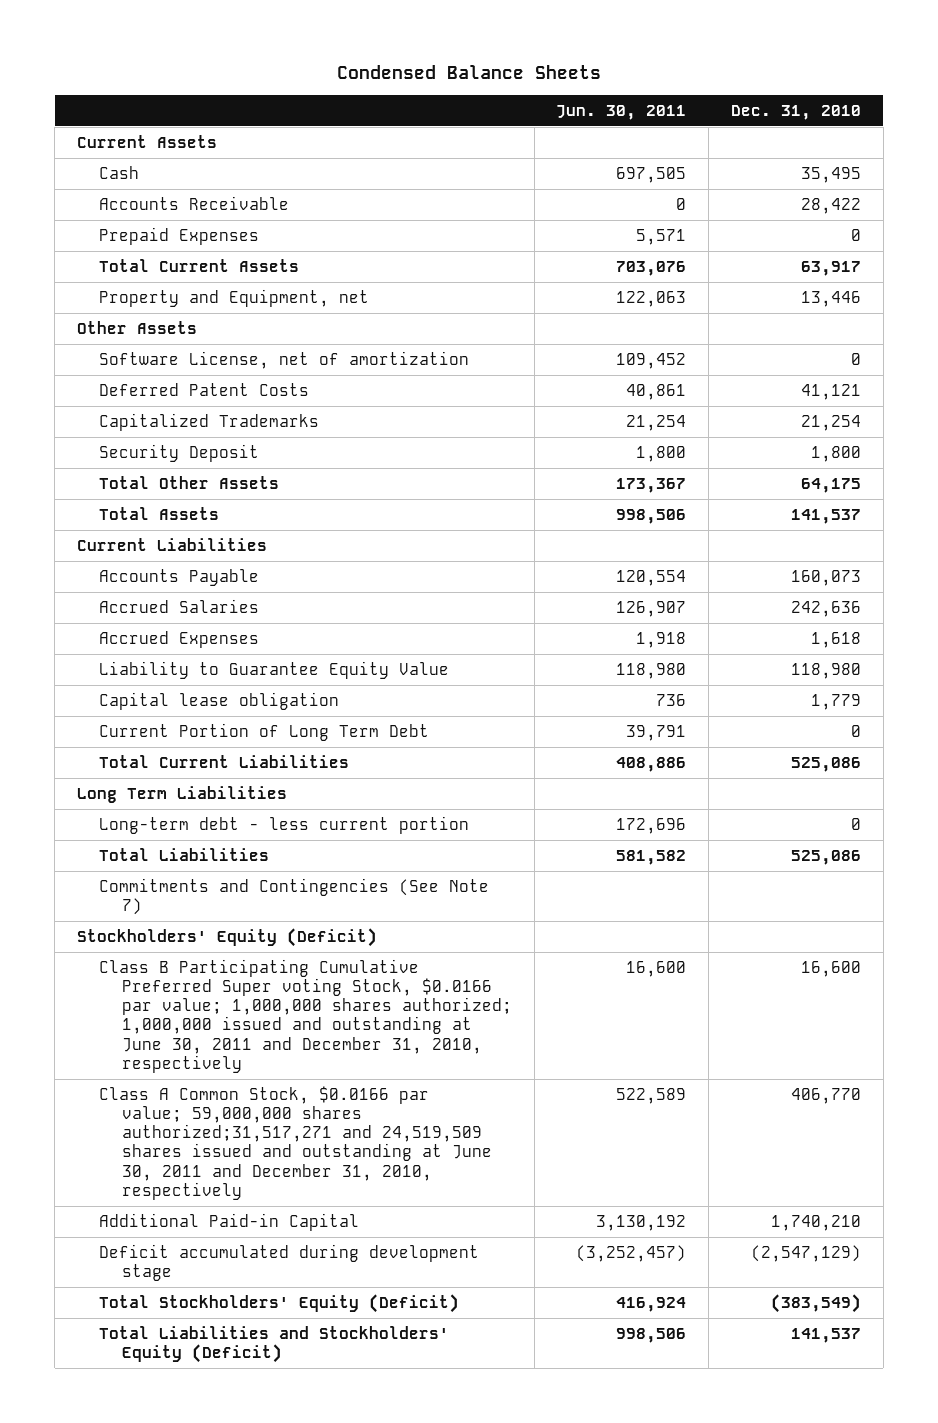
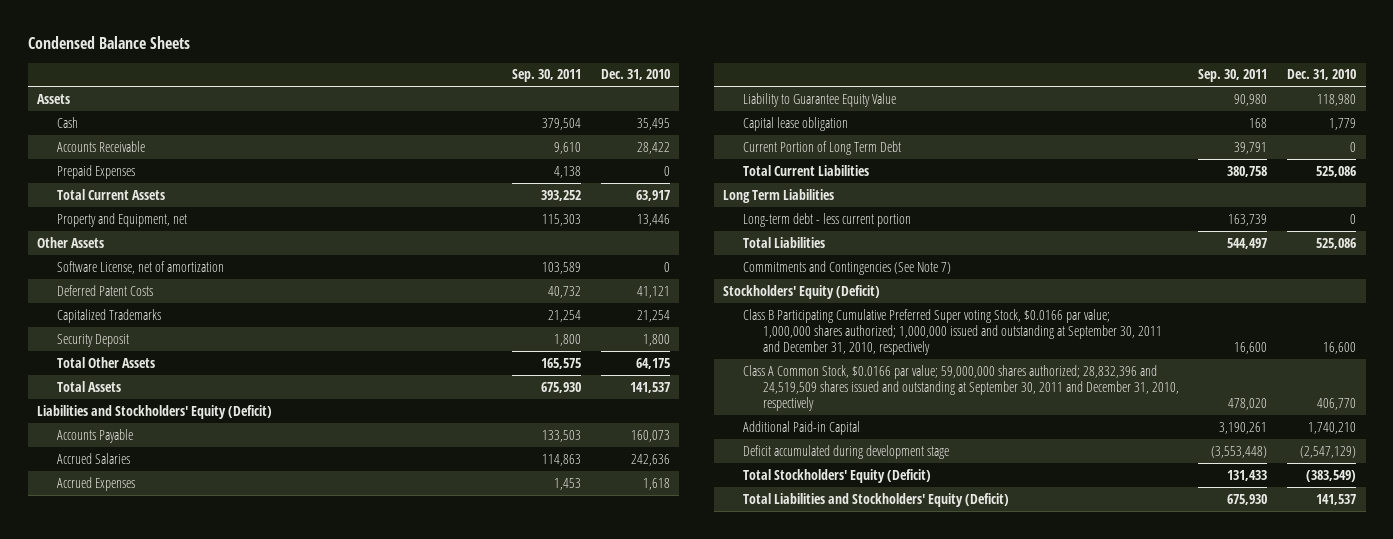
- | Jun. 30, 2011 | Dec. 31, 2010
+ | Sep. 30, 2011 | Dec. 31, 2010
- Current Assets
+ Assets
- Current Liabilities
+ Liabilities and Stockholders' Equity (Deficit)
- Class B Participating Cumulative Preferred Super voting Stock, $0.0166 par value; 1,000,000 shares authorized; 1,000,000 issued and outstanding at June 30, 2011 and December 31, 2010, respectively | 16,600 | 16,600
- Class A Common Stock, $0.0166 par value; 59,000,000 shares authorized;31,517,271 and 24,519,509 shares issued and outstanding at June 30, 2011 and December 31, 2010, respectively | 522,589 | 406,770
+ Class B Participating Cumulative Preferred Super voting Stock, $0.0166 par value; 1,000,000 shares authorized; 1,000,000 issued and outstanding at September 30, 2011 and December 31, 2010, respectively | 16,600 | 16,600
+ Class A Common Stock, $0.0166 par value; 59,000,000 shares authorized; 28,832,396 and 24,519,509 shares issued and outstanding at September 30, 2011 and December 31, 2010, respectively | 478,020 | 406,770

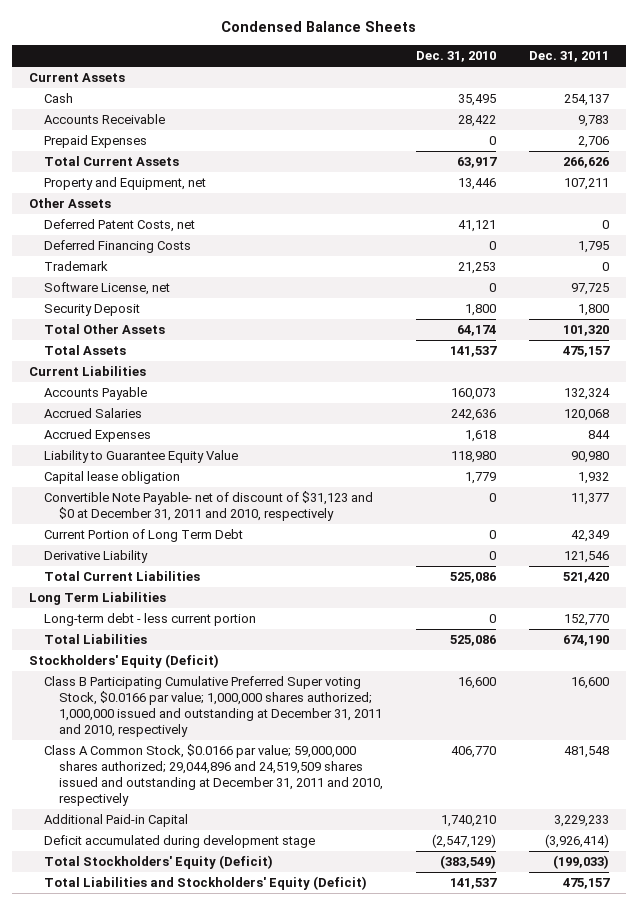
- | Sep. 30, 2011 | Dec. 31, 2010
+ | Dec. 31, 2010 | Dec. 31, 2011
- Assets
+ Current Assets
- Software License, net of amortization | 103,589 | 0
- Deferred Patent Costs | 40,732 | 41,121
- Capitalized Trademarks | 21,254 | 21,254
+ Deferred Patent Costs, net | 41,121 | 0
+ Deferred Financing Costs | 0 | 1,795
+ Trademark | 21,253 | 0
+ Software License, net | 0 | 97,725
- Total Other Assets | 165,575 | 64,175
+ Total Other Assets | 64,174 | 101,320
- Liabilities and Stockholders' Equity (Deficit)
+ Current Liabilities
+ Convertible Note Payable- net of discount of $31,123 and $0 at December 31, 2011 and 2010, respectively | 0 | 11,377
+ Derivative Liability | 0 | 121,546
- Commitments and Contingencies (See Note 7)
- Class B Participating Cumulative Preferred Super voting Stock, $0.0166 par value; 1,000,000 shares authorized; 1,000,000 issued and outstanding at September 30, 2011 and December 31, 2010, respectively | 16,600 | 16,600
- Class A Common Stock, $0.0166 par value; 59,000,000 shares authorized; 28,832,396 and 24,519,509 shares issued and outstanding at September 30, 2011 and December 31, 2010, respectively | 478,020 | 406,770
+ Class B Participating Cumulative Preferred Super voting Stock, $0.0166 par value; 1,000,000 shares authorized; 1,000,000 issued and outstanding at December 31, 2011 and 2010, respectively | 16,600 | 16,600
+ Class A Common Stock, $0.0166 par value; 59,000,000 shares authorized; 29,044,896 and 24,519,509 shares issued and outstanding at December 31, 2011 and 2010, respectively | 406,770 | 481,548

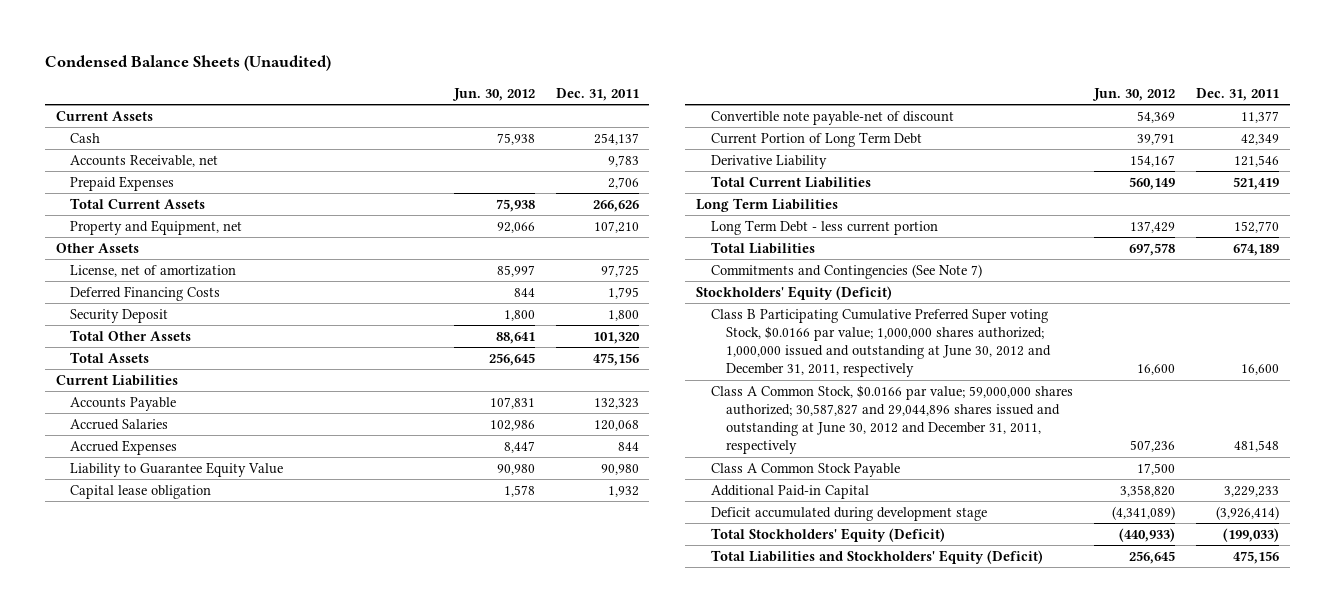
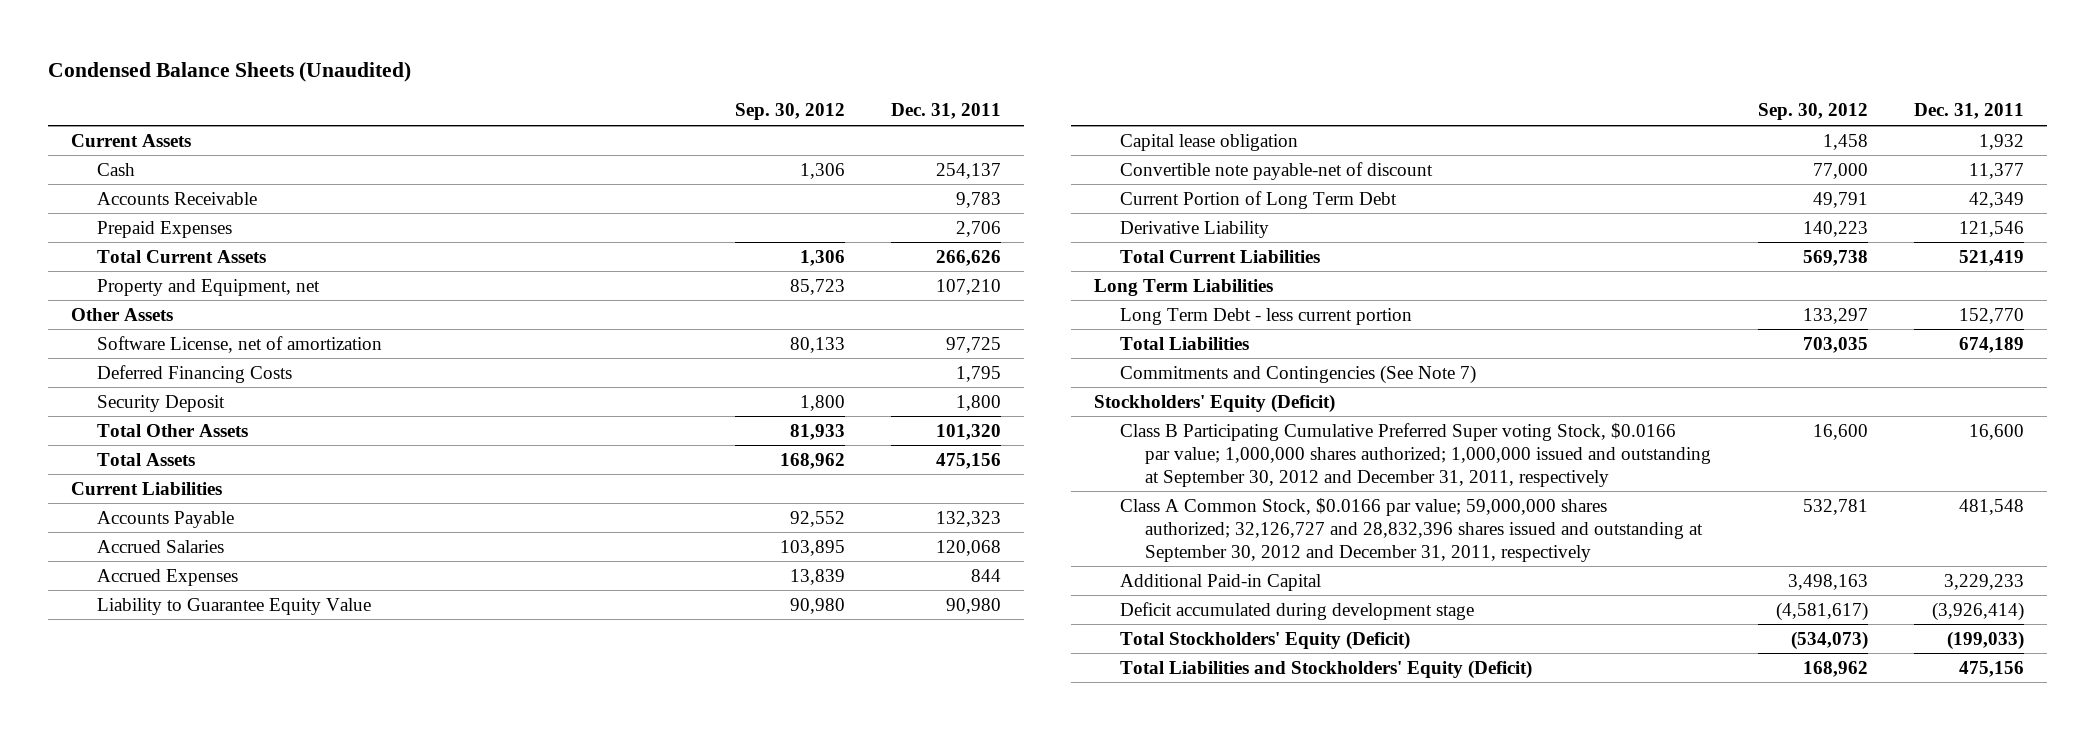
- | Jun. 30, 2012 | Dec. 31, 2011
+ | Sep. 30, 2012 | Dec. 31, 2011
- Accounts Receivable, net | | 9,783
+ Accounts Receivable | | 9,783
- License, net of amortization | 85,997 | 97,725
+ Software License, net of amortization | 80,133 | 97,725
- Class B Participating Cumulative Preferred Super voting Stock, $0.0166 par value; 1,000,000 shares authorized; 1,000,000 issued and outstanding at June 30, 2012 and December 31, 2011, respectively | 16,600 | 16,600
- Class A Common Stock, $0.0166 par value; 59,000,000 shares authorized; 30,587,827 and 29,044,896 shares issued and outstanding at June 30, 2012 and December 31, 2011, respectively | 507,236 | 481,548
- Class A Common Stock Payable | 17,500 |
+ Class B Participating Cumulative Preferred Super voting Stock, $0.0166 par value; 1,000,000 shares authorized; 1,000,000 issued and outstanding at September 30, 2012 and December 31, 2011, respectively | 16,600 | 16,600
+ Class A Common Stock, $0.0166 par value; 59,000,000 shares authorized; 32,126,727 and 28,832,396 shares issued and outstanding at September 30, 2012 and December 31, 2011, respectively | 532,781 | 481,548

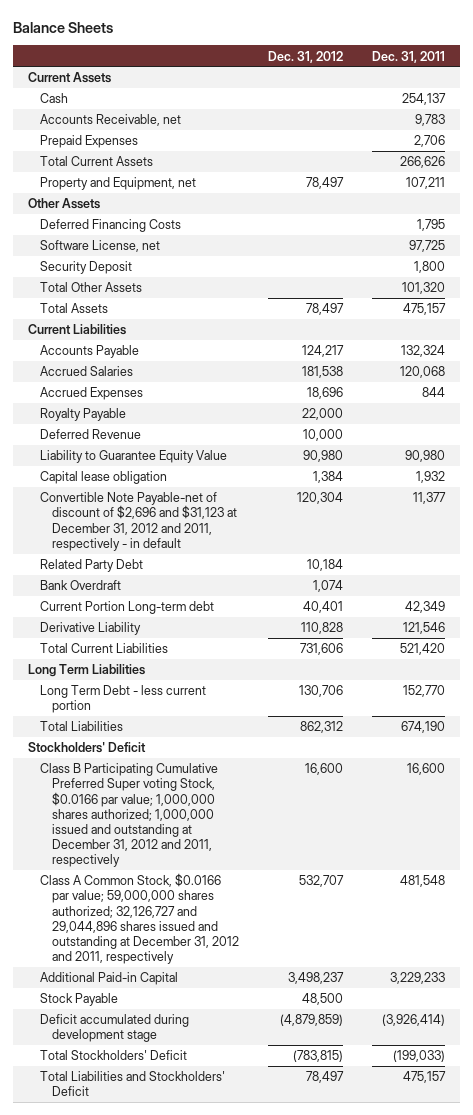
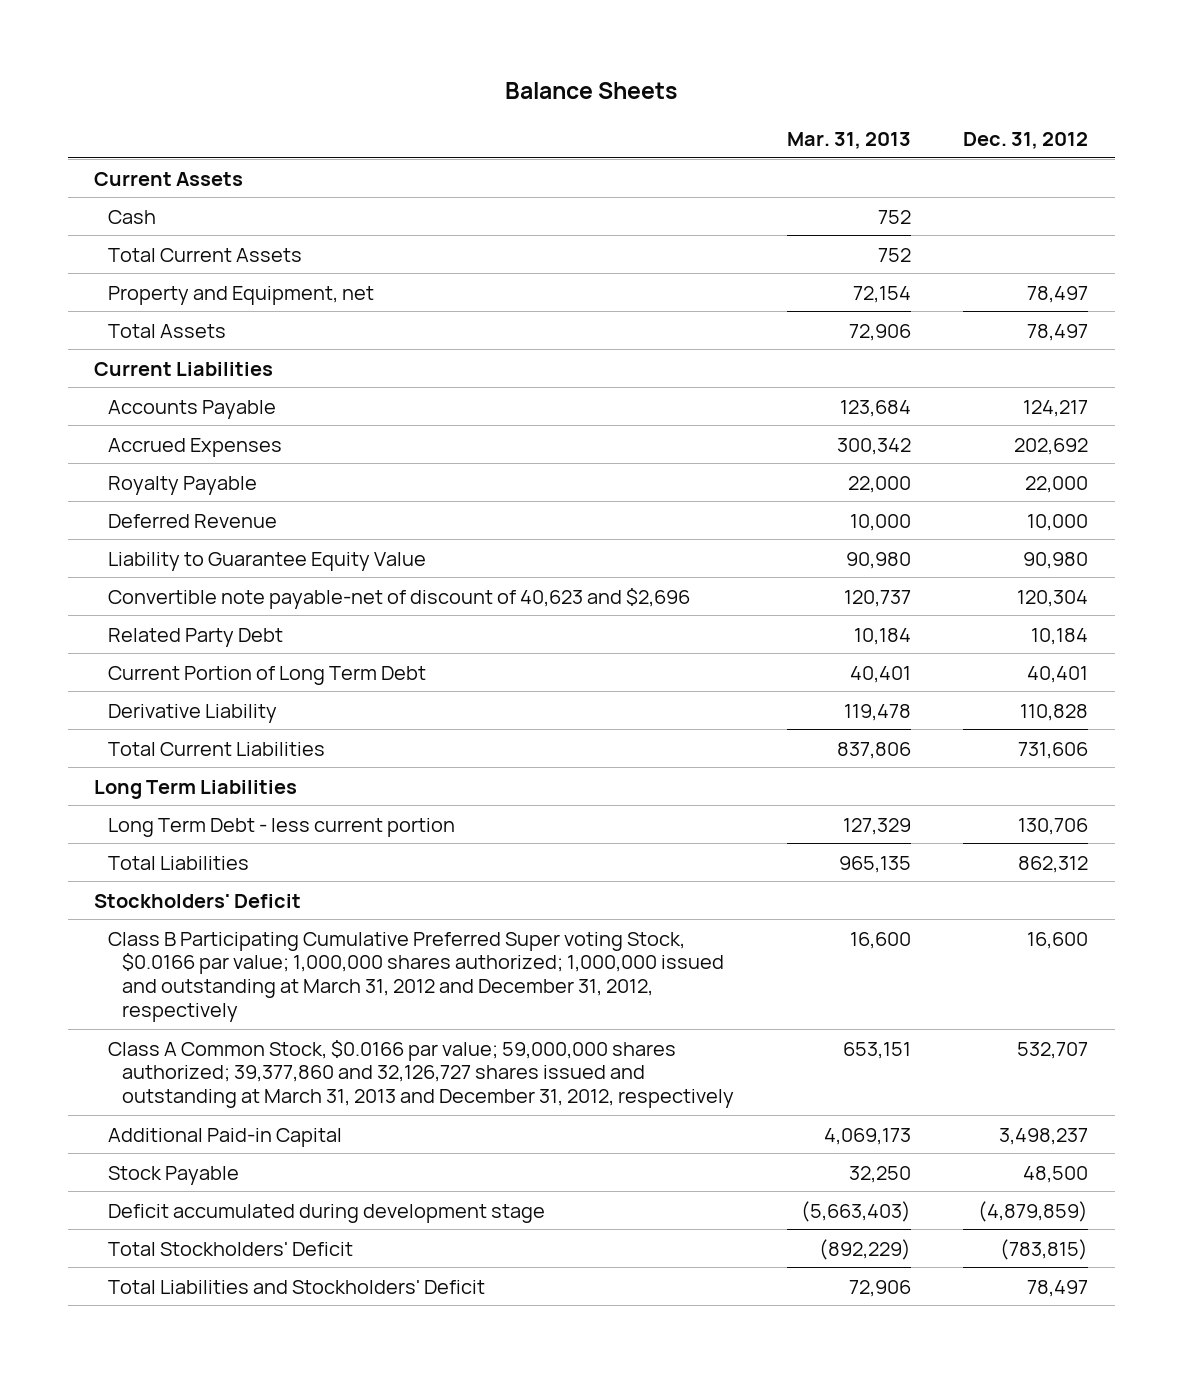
- | Dec. 31, 2012 | Dec. 31, 2011
+ | Mar. 31, 2013 | Dec. 31, 2012
- Accounts Receivable, net | | 9,783
- Prepaid Expenses | | 2,706
- Other Assets
- Deferred Financing Costs | | 1,795
- Software License, net | | 97,725
- Security Deposit | | 1,800
- Total Other Assets | | 101,320
- Accrued Salaries | 181,538 | 120,068
- Accrued Expenses | 18,696 | 844
+ Accrued Expenses | 300,342 | 202,692
- Capital lease obligation | 1,384 | 1,932
- Convertible Note Payable-net of discount of $2,696 and $31,123 at December 31, 2012 and 2011, respectively - in default | 120,304 | 11,377
+ Convertible note payable-net of discount of 40,623 and $2,696 | 120,737 | 120,304
- Bank Overdraft | 1,074 |
- Current Portion Long-term debt | 40,401 | 42,349
+ Current Portion of Long Term Debt | 40,401 | 40,401
- Class B Participating Cumulative Preferred Super voting Stock, $0.0166 par value; 1,000,000 shares authorized; 1,000,000 issued and outstanding at December 31, 2012 and 2011, respectively | 16,600 | 16,600
- Class A Common Stock, $0.0166 par value; 59,000,000 shares authorized; 32,126,727 and 29,044,896 shares issued and outstanding at December 31, 2012 and 2011, respectively | 532,707 | 481,548
+ Class B Participating Cumulative Preferred Super voting Stock, $0.0166 par value; 1,000,000 shares authorized; 1,000,000 issued and outstanding at March 31, 2012 and December 31, 2012, respectively | 16,600 | 16,600
+ Class A Common Stock, $0.0166 par value; 59,000,000 shares authorized; 39,377,860 and 32,126,727 shares issued and outstanding at March 31, 2013 and December 31, 2012, respectively | 653,151 | 532,707

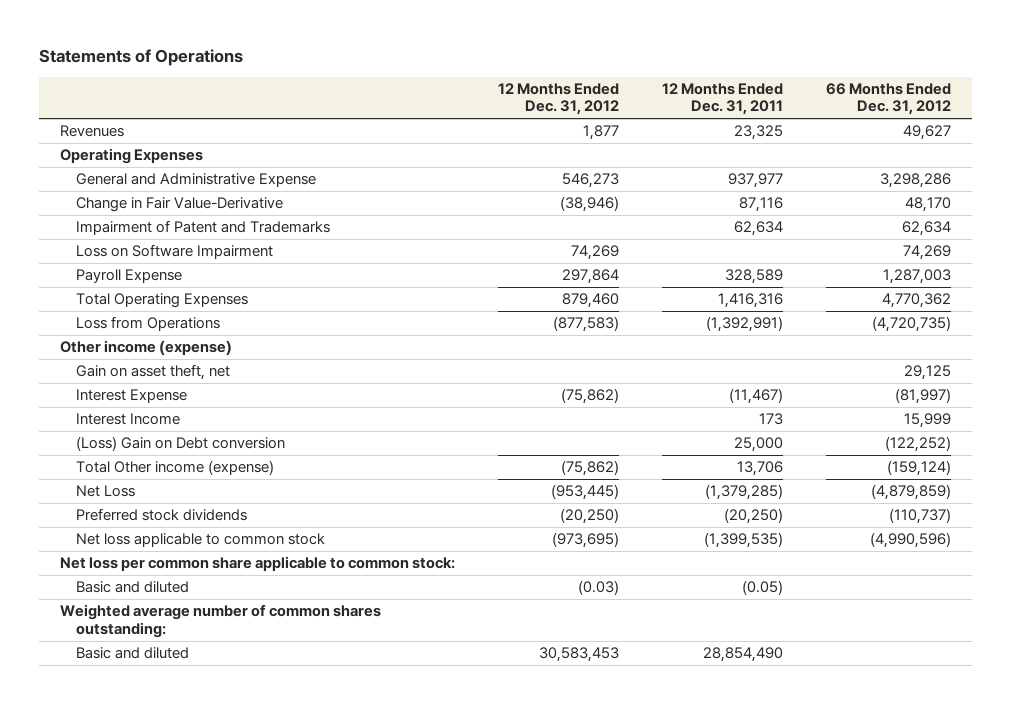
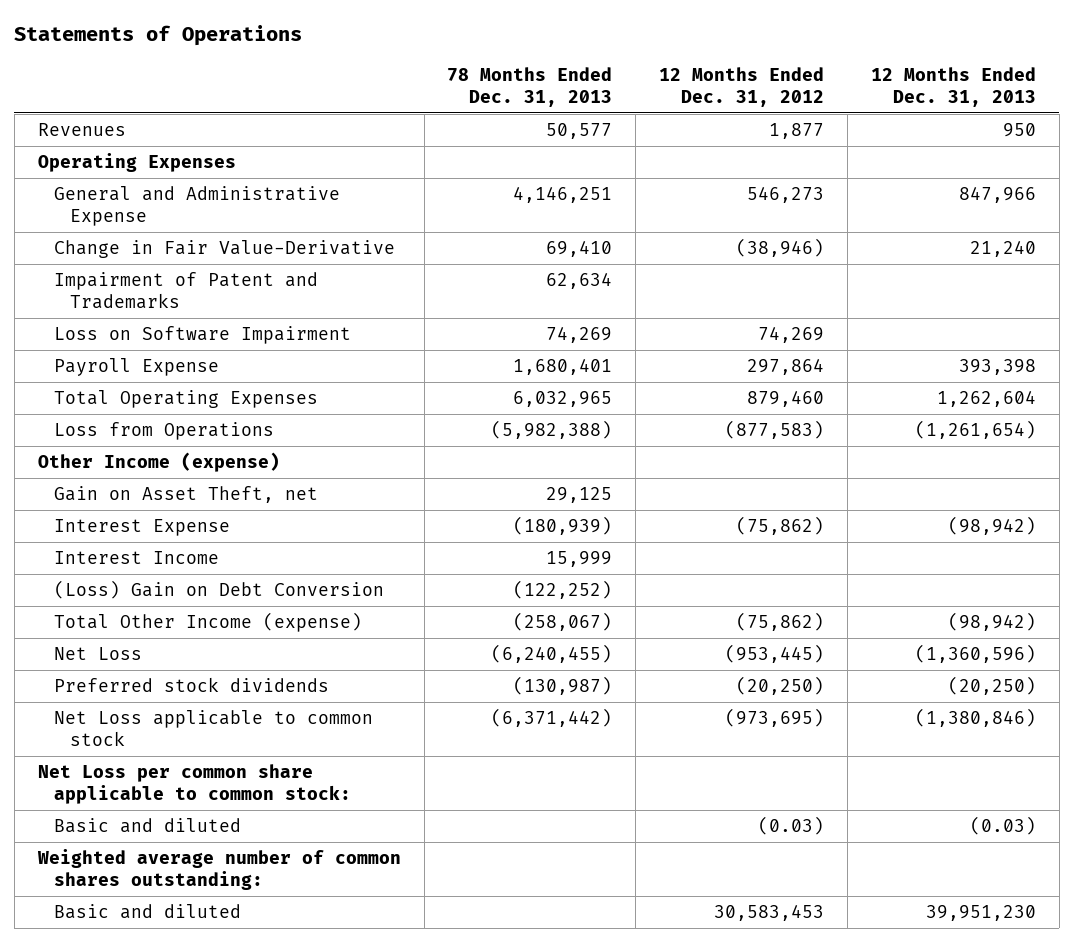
- | 12 Months Ended Dec. 31, 2012 | 12 Months Ended Dec. 31, 2011 | 66 Months Ended Dec. 31, 2012
+ | 78 Months Ended Dec. 31, 2013 | 12 Months Ended Dec. 31, 2012 | 12 Months Ended Dec. 31, 2013
- Other income (expense)
- Gain on asset theft, net | | | 29,125
+ Other Income (expense)
+ Gain on Asset Theft, net | 29,125 | |
- (Loss) Gain on Debt conversion | | 25,000 | (122,252)
- Total Other income (expense) | (75,862) | 13,706 | (159,124)
+ (Loss) Gain on Debt Conversion | (122,252) | |
+ Total Other Income (expense) | (258,067) | (75,862) | (98,942)
- Net loss applicable to common stock | (973,695) | (1,399,535) | (4,990,596)
- Net loss per common share applicable to common stock:
+ Net Loss applicable to common stock | (6,371,442) | (973,695) | (1,380,846)
+ Net Loss per common share applicable to common stock:

